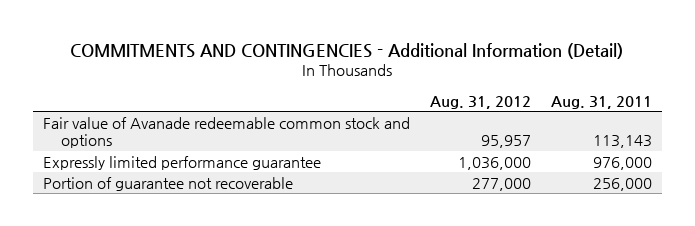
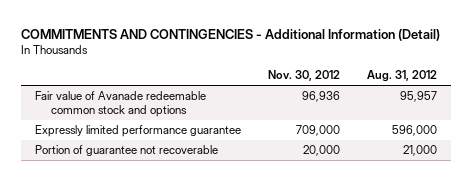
- | Aug. 31, 2012 | Aug. 31, 2011
+ | Nov. 30, 2012 | Aug. 31, 2012
- Expressly limited performance guarantee | 1,036,000 | 976,000
- Portion of guarantee not recoverable | 277,000 | 256,000
+ Expressly limited performance guarantee | 709,000 | 596,000
+ Portion of guarantee not recoverable | 20,000 | 21,000

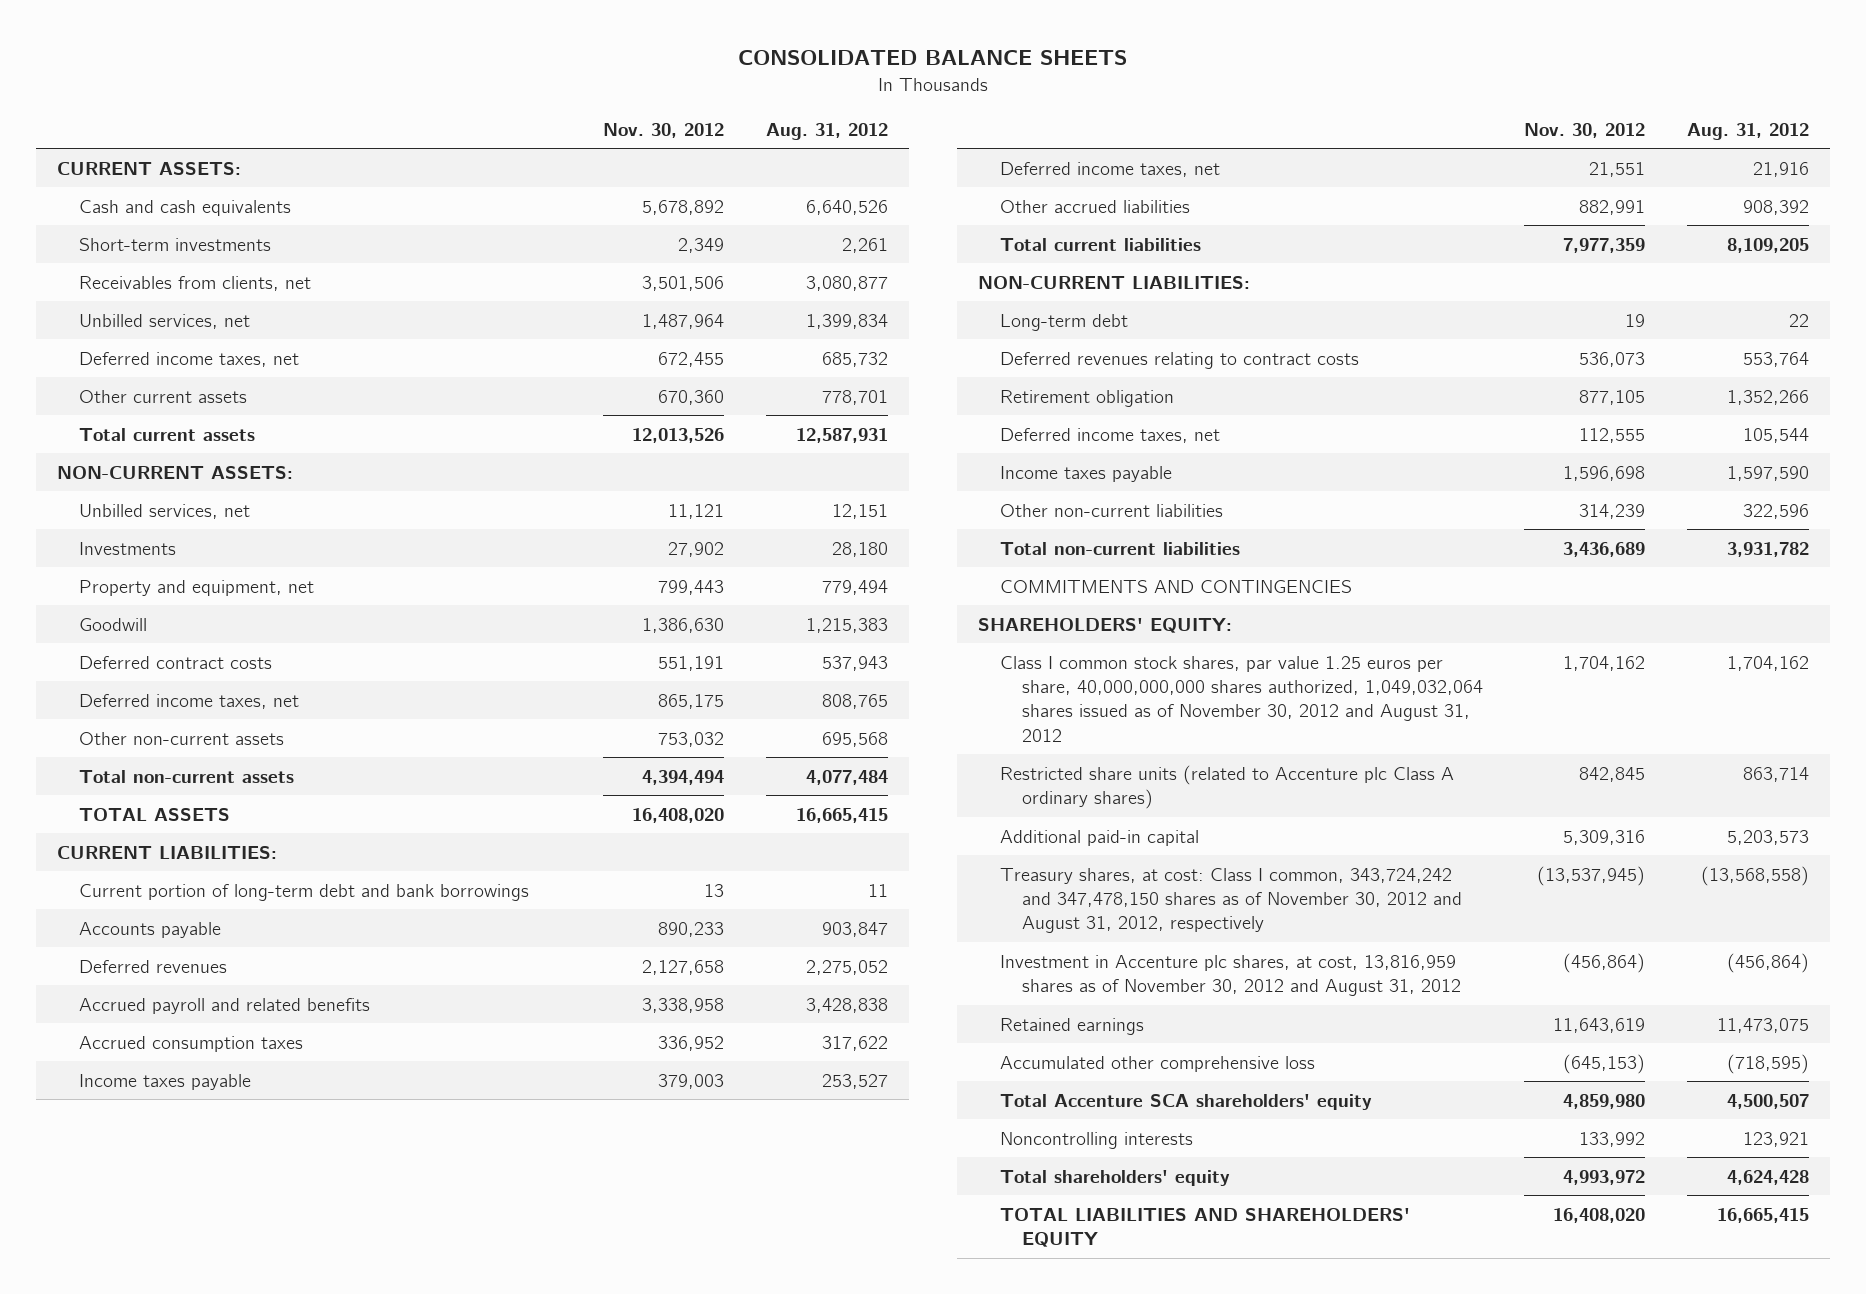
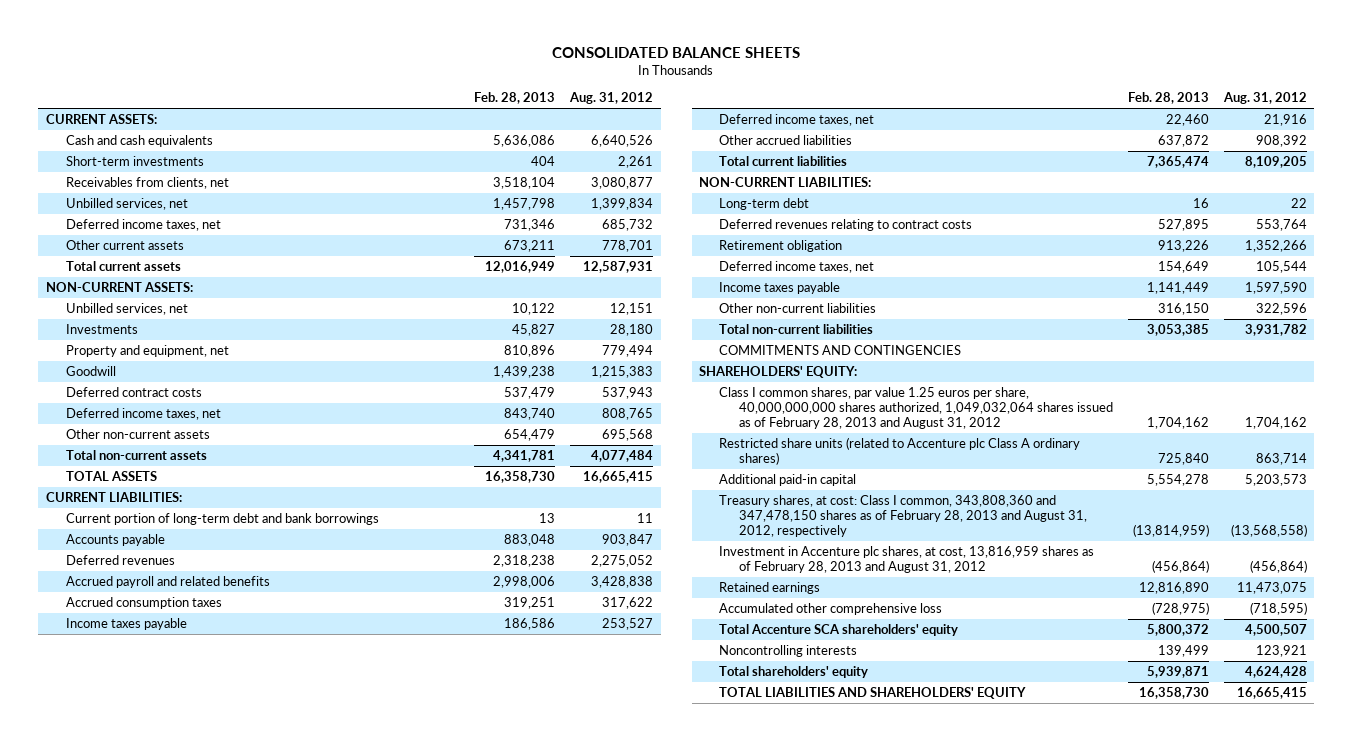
- | Nov. 30, 2012 | Aug. 31, 2012
+ | Feb. 28, 2013 | Aug. 31, 2012
- Class I common stock shares, par value 1.25 euros per share, 40,000,000,000 shares authorized, 1,049,032,064 shares issued as of November 30, 2012 and August 31, 2012 | 1,704,162 | 1,704,162
+ Class I common shares, par value 1.25 euros per share, 40,000,000,000 shares authorized, 1,049,032,064 shares issued as of February 28, 2013 and August 31, 2012 | 1,704,162 | 1,704,162
- Treasury shares, at cost: Class I common, 343,724,242 and 347,478,150 shares as of November 30, 2012 and August 31, 2012, respectively | (13,537,945) | (13,568,558)
- Investment in Accenture plc shares, at cost, 13,816,959 shares as of November 30, 2012 and August 31, 2012 | (456,864) | (456,864)
+ Treasury shares, at cost: Class I common, 343,808,360 and 347,478,150 shares as of February 28, 2013 and August 31, 2012, respectively | (13,814,959) | (13,568,558)
+ Investment in Accenture plc shares, at cost, 13,816,959 shares as of February 28, 2013 and August 31, 2012 | (456,864) | (456,864)

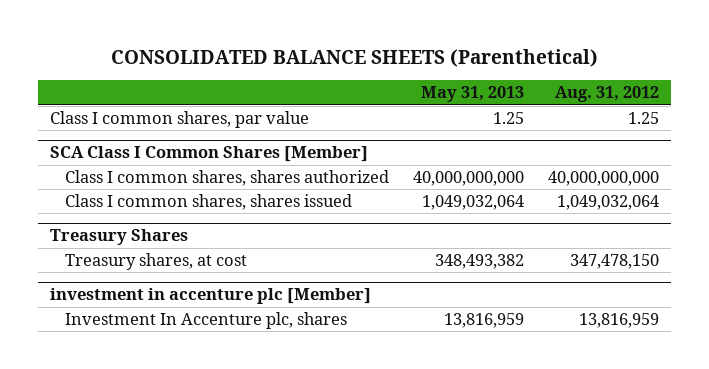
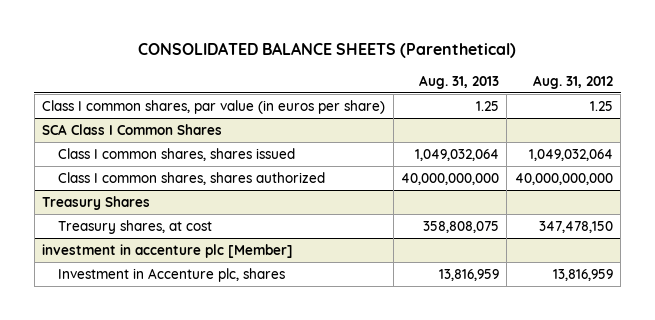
- | May 31, 2013 | Aug. 31, 2012
+ | Aug. 31, 2013 | Aug. 31, 2012
- Class I common shares, par value | 1.25 | 1.25
- SCA Class I Common Shares [Member]
- Class I common shares, shares authorized | 40,000,000,000 | 40,000,000,000
+ Class I common shares, par value (in euros per share) | 1.25 | 1.25
+ SCA Class I Common Shares
+ Class I common shares, shares authorized | 40,000,000,000 | 40,000,000,000
@ investment in accenture plc [Member]
- Investment In Accenture plc, shares | 13,816,959 | 13,816,959
+ Investment in Accenture plc, shares | 13,816,959 | 13,816,959

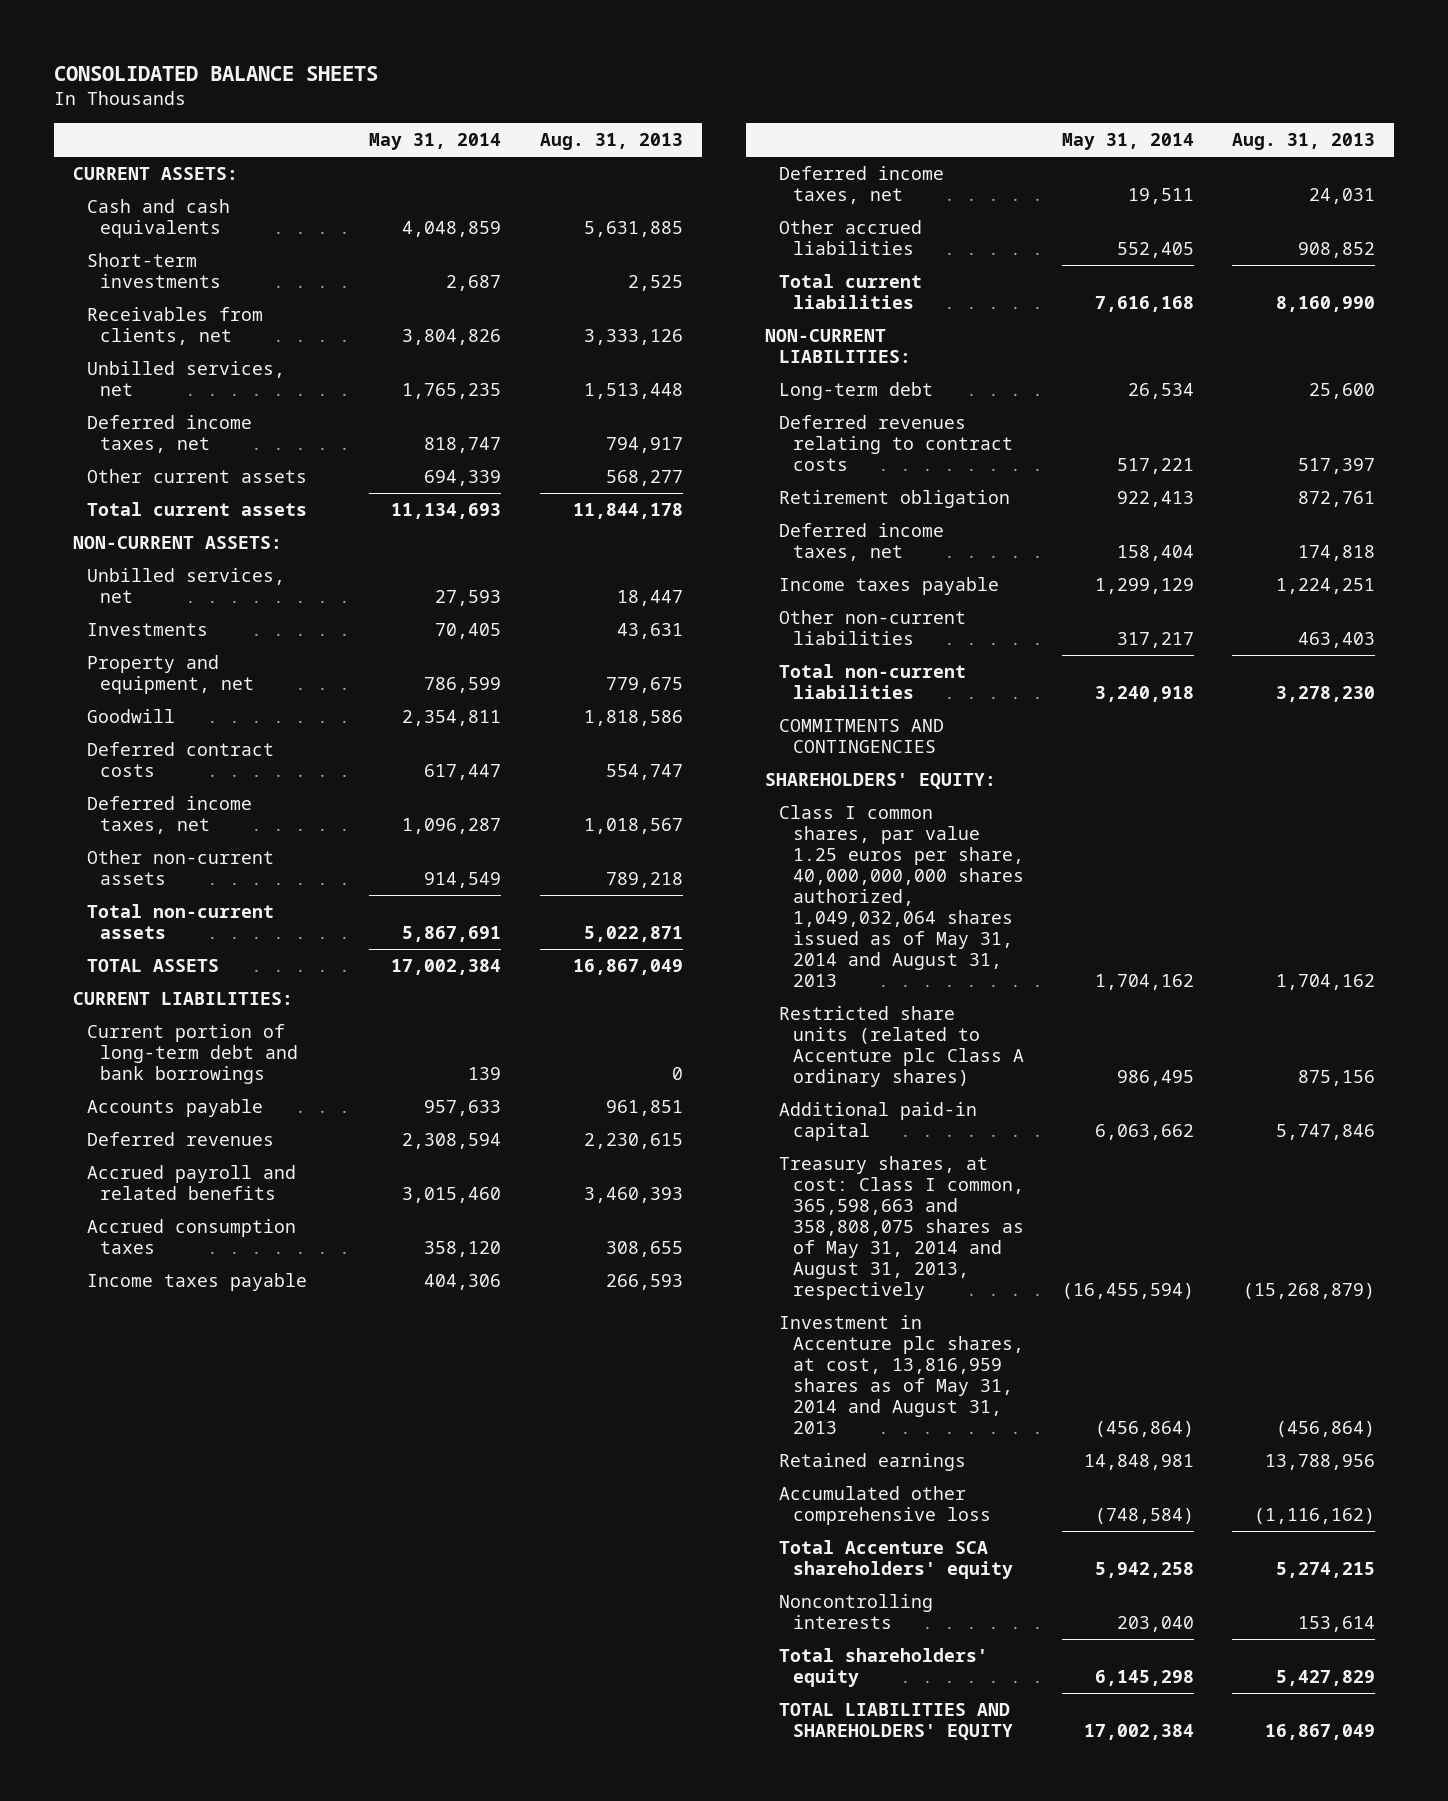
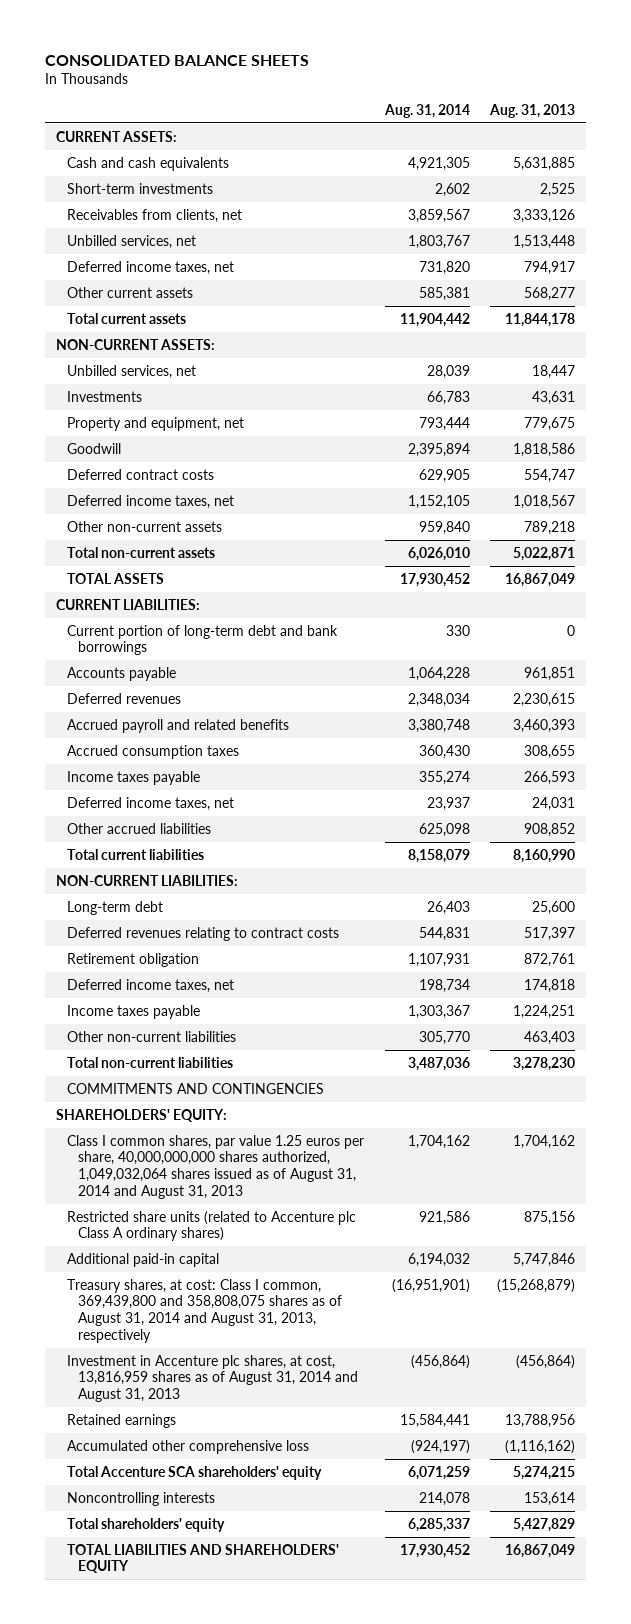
- | May 31, 2014 | Aug. 31, 2013
+ | Aug. 31, 2014 | Aug. 31, 2013
- Class I common shares, par value 1.25 euros per share, 40,000,000,000 shares authorized, 1,049,032,064 shares issued as of May 31, 2014 and August 31, 2013 | 1,704,162 | 1,704,162
+ Class I common shares, par value 1.25 euros per share, 40,000,000,000 shares authorized, 1,049,032,064 shares issued as of August 31, 2014 and August 31, 2013 | 1,704,162 | 1,704,162
- Treasury shares, at cost: Class I common, 365,598,663 and 358,808,075 shares as of May 31, 2014 and August 31, 2013, respectively | (16,455,594) | (15,268,879)
- Investment in Accenture plc shares, at cost, 13,816,959 shares as of May 31, 2014 and August 31, 2013 | (456,864) | (456,864)
+ Treasury shares, at cost: Class I common, 369,439,800 and 358,808,075 shares as of August 31, 2014 and August 31, 2013, respectively | (16,951,901) | (15,268,879)
+ Investment in Accenture plc shares, at cost, 13,816,959 shares as of August 31, 2014 and August 31, 2013 | (456,864) | (456,864)

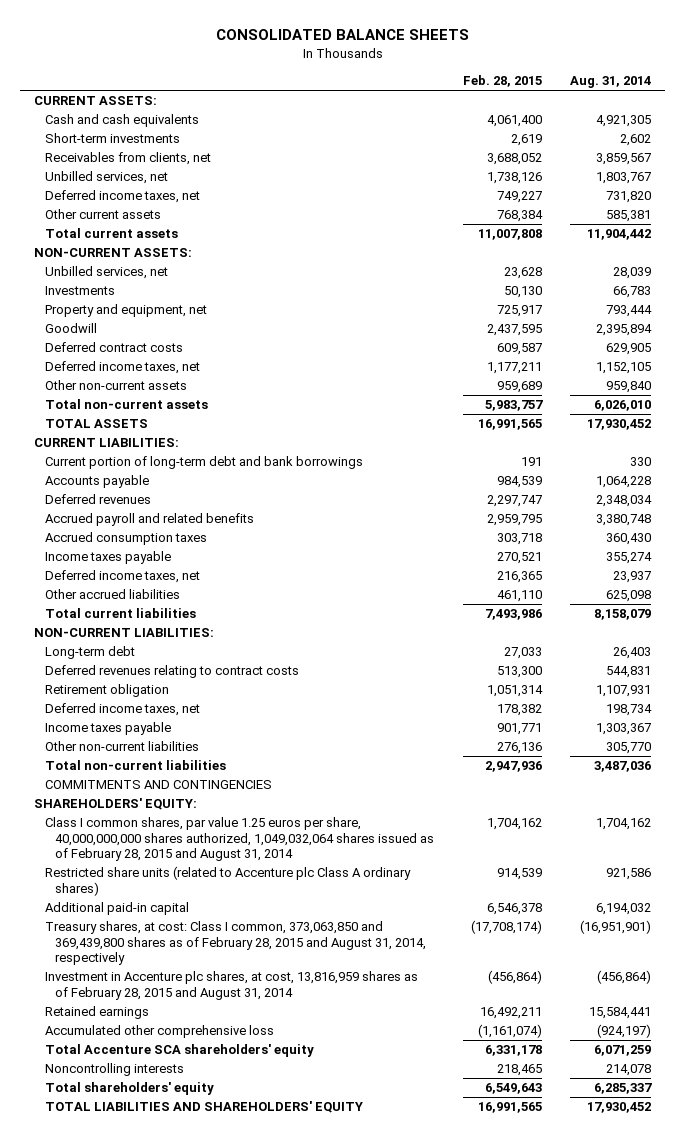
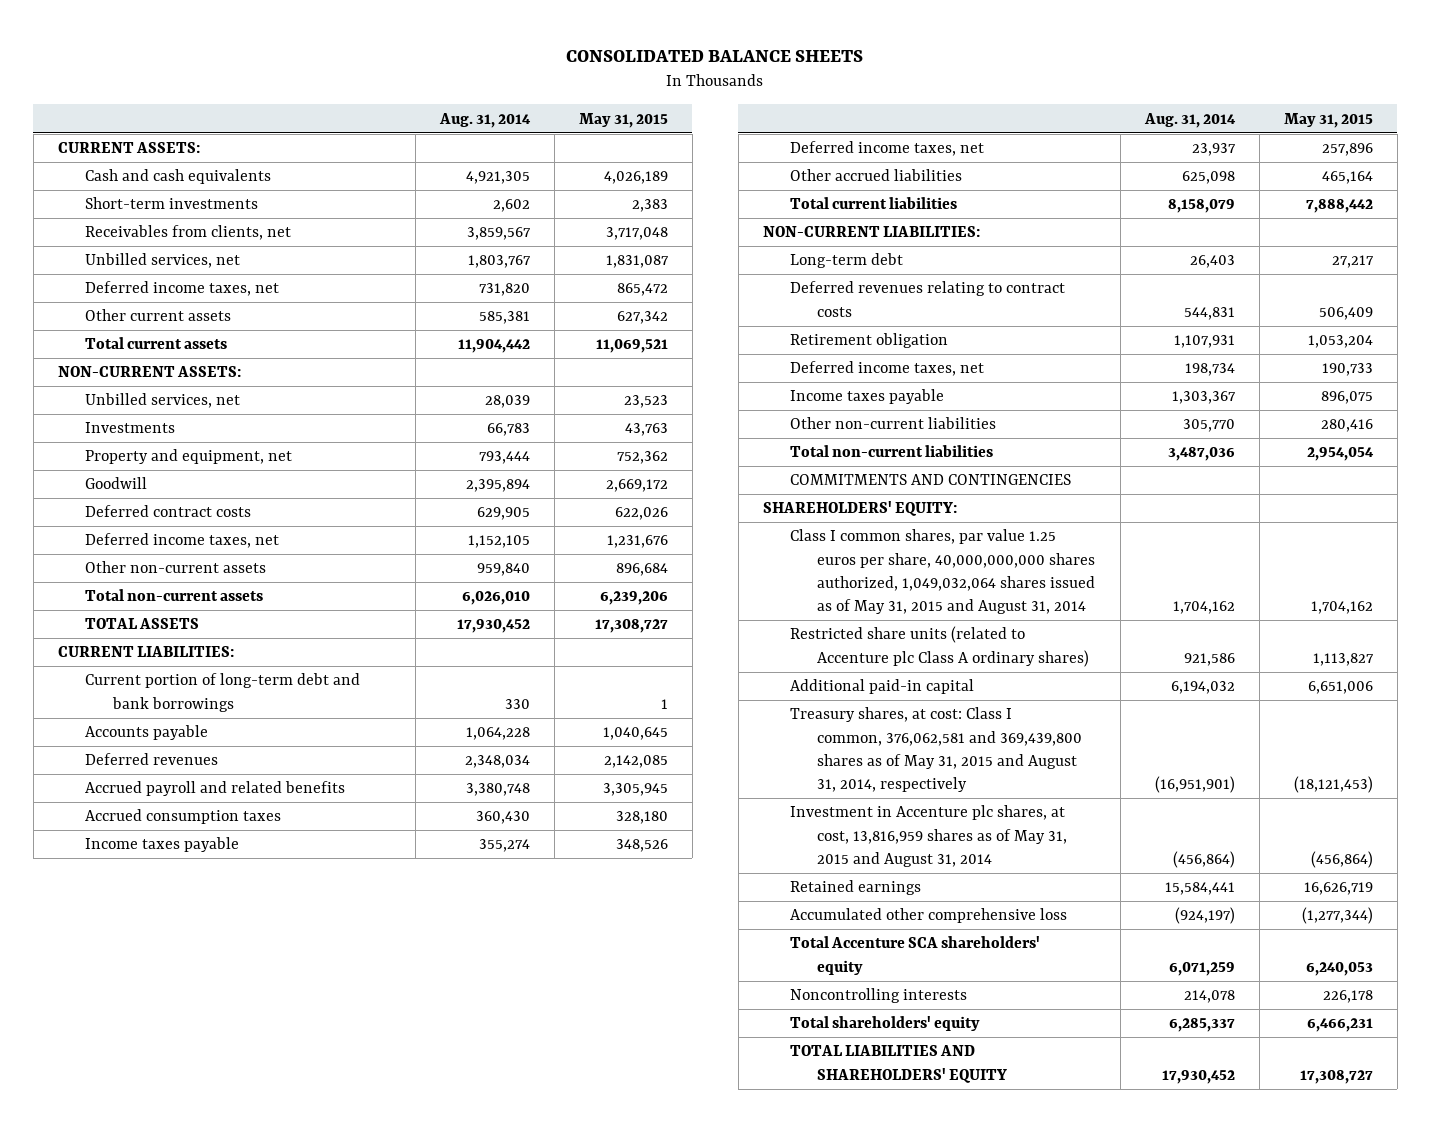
- | Feb. 28, 2015 | Aug. 31, 2014
+ | Aug. 31, 2014 | May 31, 2015
- Class I common shares, par value 1.25 euros per share, 40,000,000,000 shares authorized, 1,049,032,064 shares issued as of February 28, 2015 and August 31, 2014 | 1,704,162 | 1,704,162
+ Class I common shares, par value 1.25 euros per share, 40,000,000,000 shares authorized, 1,049,032,064 shares issued as of May 31, 2015 and August 31, 2014 | 1,704,162 | 1,704,162
- Treasury shares, at cost: Class I common, 373,063,850 and 369,439,800 shares as of February 28, 2015 and August 31, 2014, respectively | (17,708,174) | (16,951,901)
- Investment in Accenture plc shares, at cost, 13,816,959 shares as of February 28, 2015 and August 31, 2014 | (456,864) | (456,864)
+ Treasury shares, at cost: Class I common, 376,062,581 and 369,439,800 shares as of May 31, 2015 and August 31, 2014, respectively | (16,951,901) | (18,121,453)
+ Investment in Accenture plc shares, at cost, 13,816,959 shares as of May 31, 2015 and August 31, 2014 | (456,864) | (456,864)

